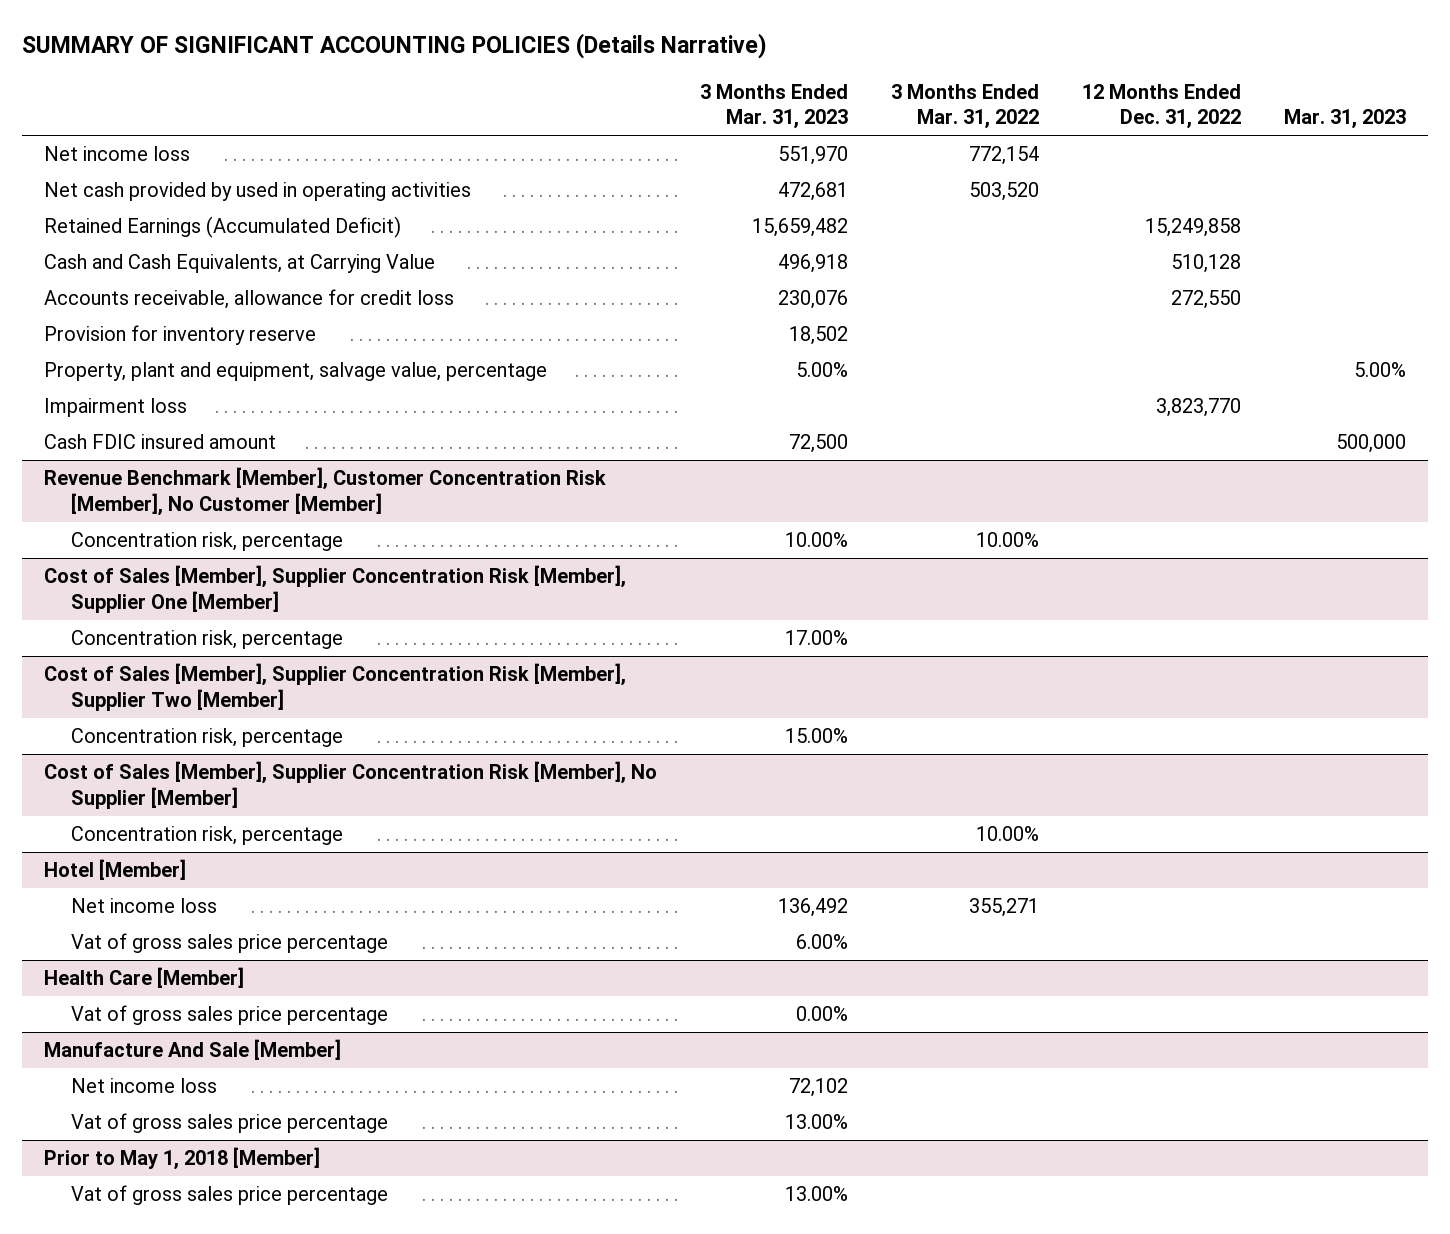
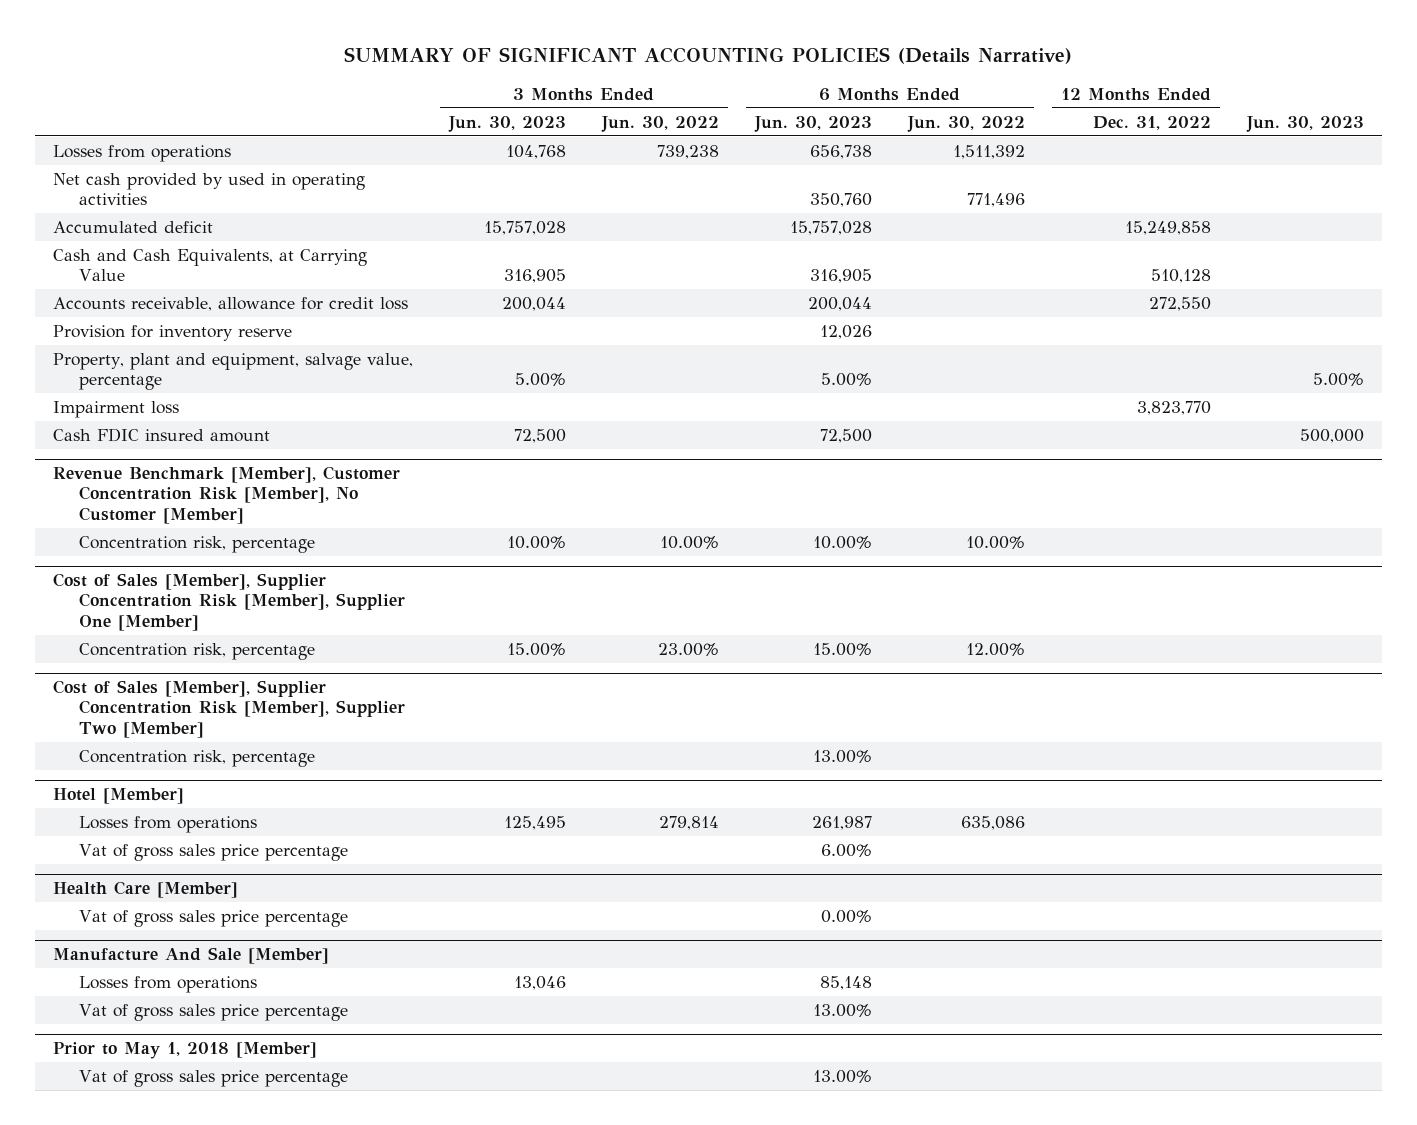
- | 3 Months Ended Mar. 31, 2023 | 3 Months Ended Mar. 31, 2022 | 12 Months Ended Dec. 31, 2022 | Mar. 31, 2023
+ | 3 Months Ended Jun. 30, 2023 | 3 Months Ended Jun. 30, 2022 | 6 Months Ended Jun. 30, 2023 | 6 Months Ended Jun. 30, 2022 | 12 Months Ended Dec. 31, 2022 | Jun. 30, 2023
- Net income loss | 551,970 | 772,154 | |
+ Losses from operations | 104,768 | 739,238 | 656,738 | 1,511,392 | |
- Retained Earnings (Accumulated Deficit) | 15,659,482 | | 15,249,858 |
+ Accumulated deficit | 15,757,028 | | 15,757,028 | | 15,249,858 |
- Cost of Sales [Member], Supplier Concentration Risk [Member], No Supplier [Member]
- Concentration risk, percentage | | 10.00% | |
@ Hotel [Member]
- Net income loss | 136,492 | 355,271 | |
+ Losses from operations | 125,495 | 279,814 | 261,987 | 635,086 | |
@ Manufacture And Sale [Member]
- Net income loss | 72,102 | | |
+ Losses from operations | 13,046 | | 85,148 | | |

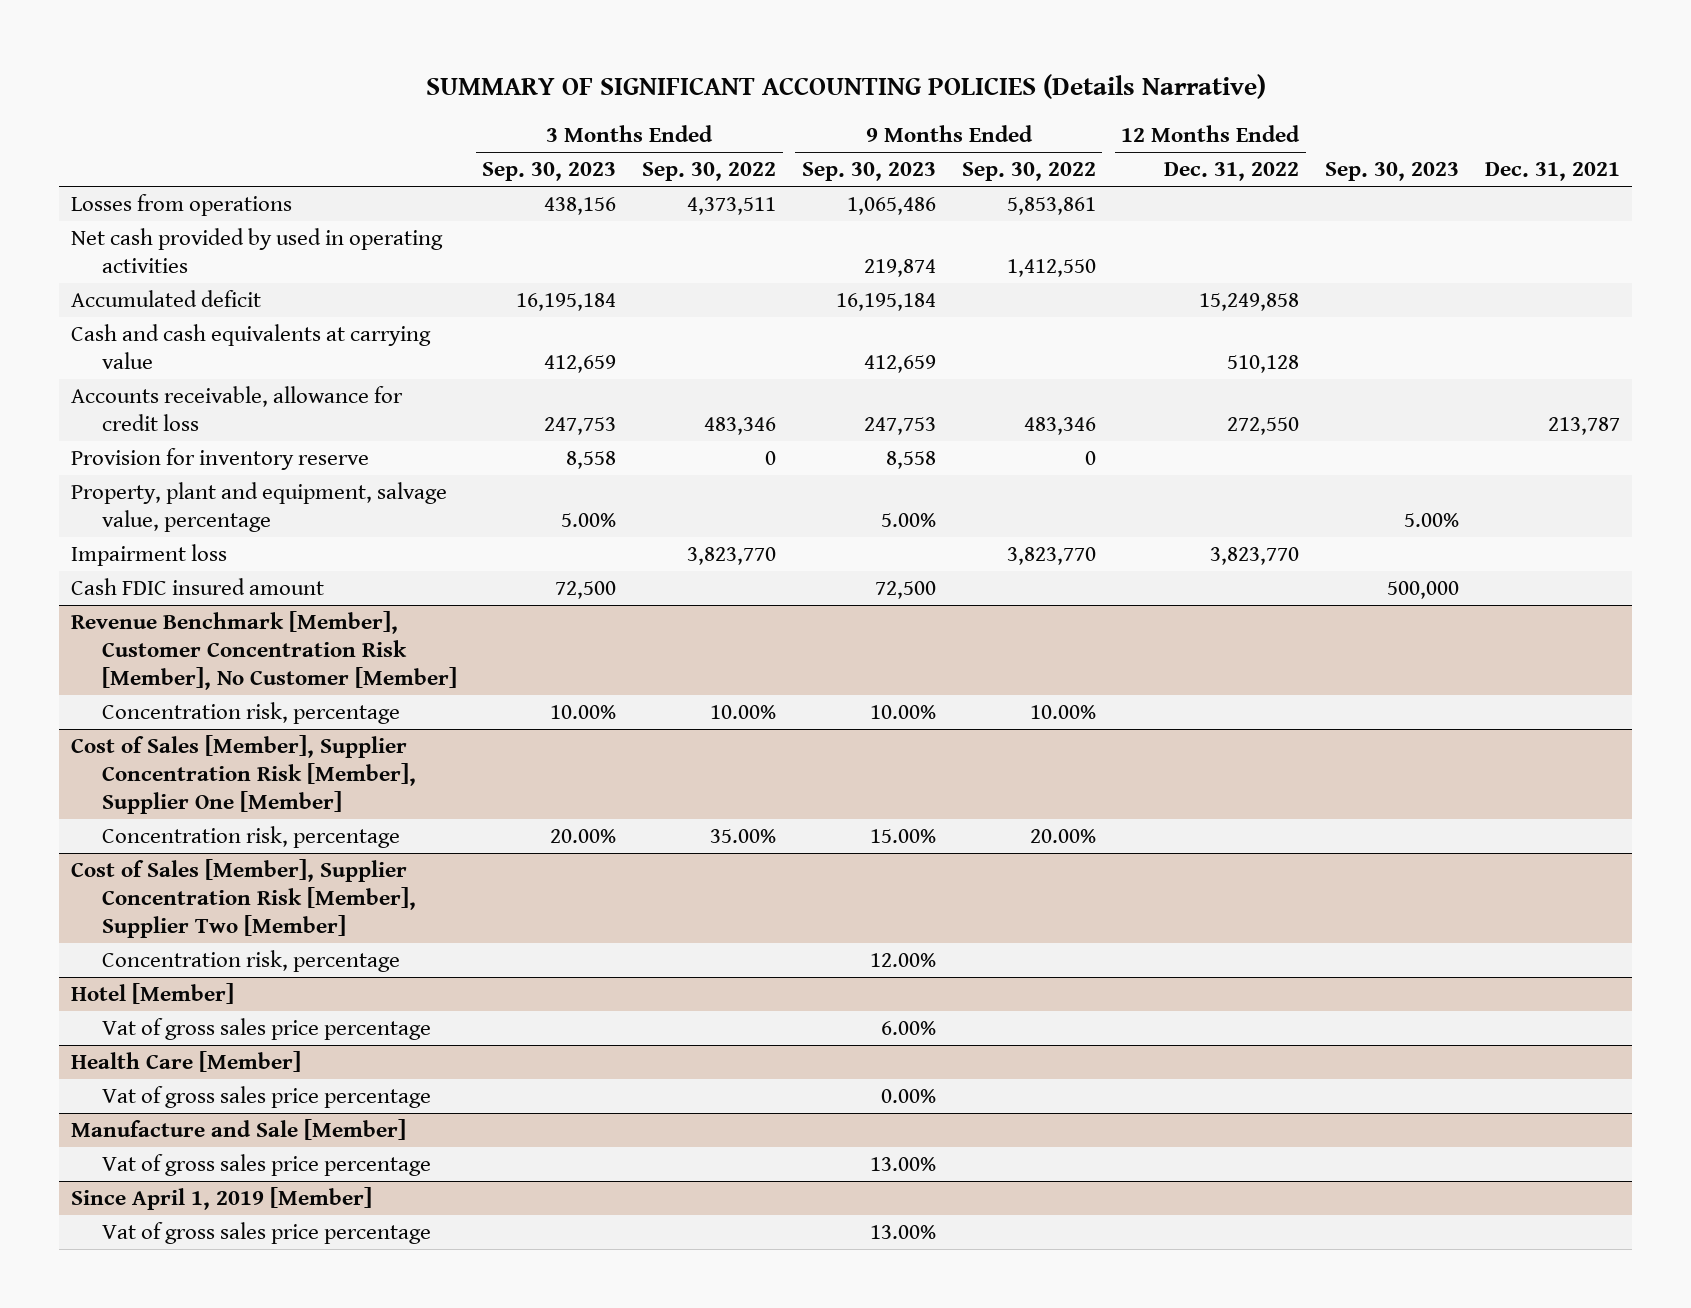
- | 3 Months Ended Jun. 30, 2023 | 3 Months Ended Jun. 30, 2022 | 6 Months Ended Jun. 30, 2023 | 6 Months Ended Jun. 30, 2022 | 12 Months Ended Dec. 31, 2022 | Jun. 30, 2023
+ | 3 Months Ended Sep. 30, 2023 | 3 Months Ended Sep. 30, 2022 | 9 Months Ended Sep. 30, 2023 | 9 Months Ended Sep. 30, 2022 | 12 Months Ended Dec. 31, 2022 | Sep. 30, 2023 | Dec. 31, 2021
- Cash and Cash Equivalents, at Carrying Value | 316,905 | | 316,905 | | 510,128 |
+ Cash and cash equivalents at carrying value | 412,659 | | 412,659 | | 510,128 | |
@ Hotel [Member]
- Losses from operations | 125,495 | 279,814 | 261,987 | 635,086 | |
- Manufacture And Sale [Member]
- Losses from operations | 13,046 | | 85,148 | | |
+ Manufacture and Sale [Member]
- Prior to May 1, 2018 [Member]
- Vat of gross sales price percentage | | | 13.00% | | |
+ Since April 1, 2019 [Member]
+ Vat of gross sales price percentage | | | 13.00% | | | |

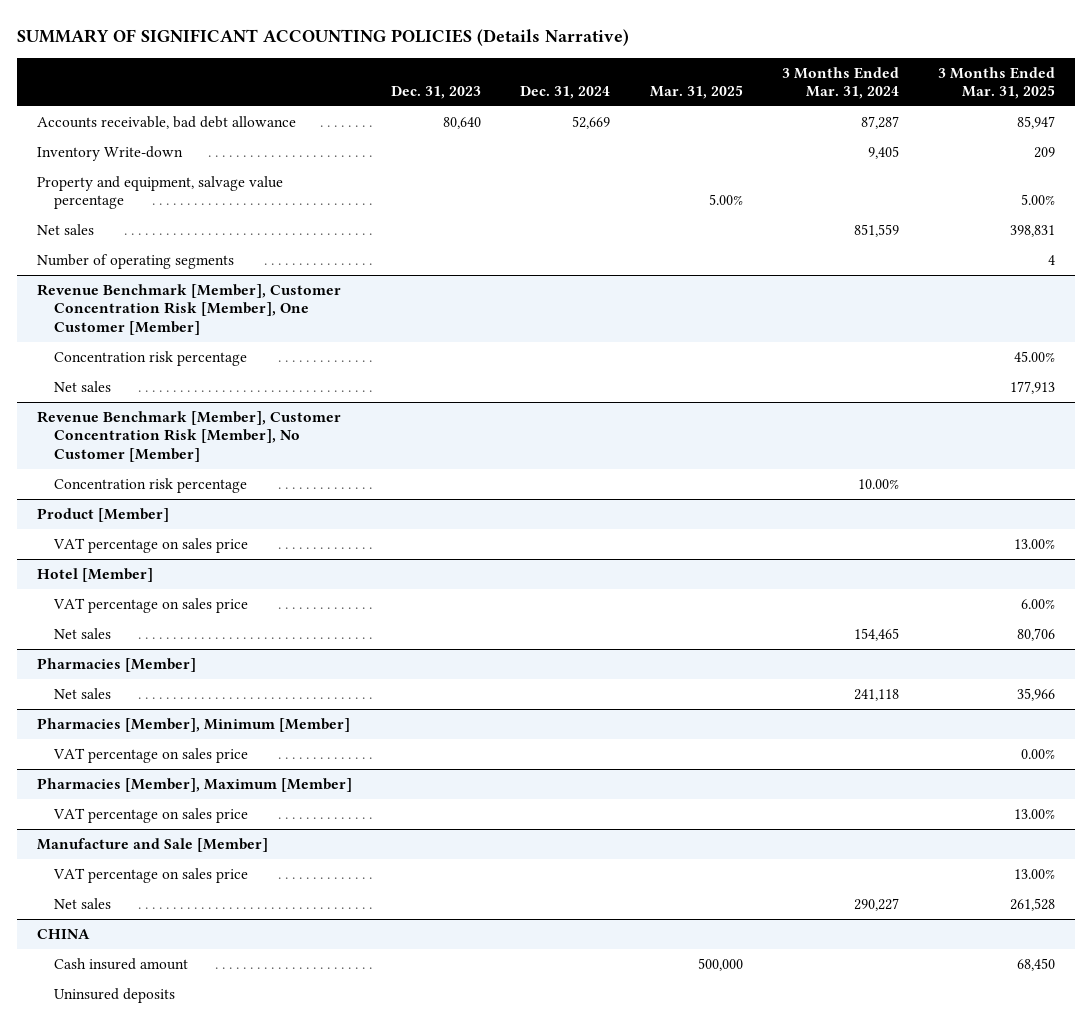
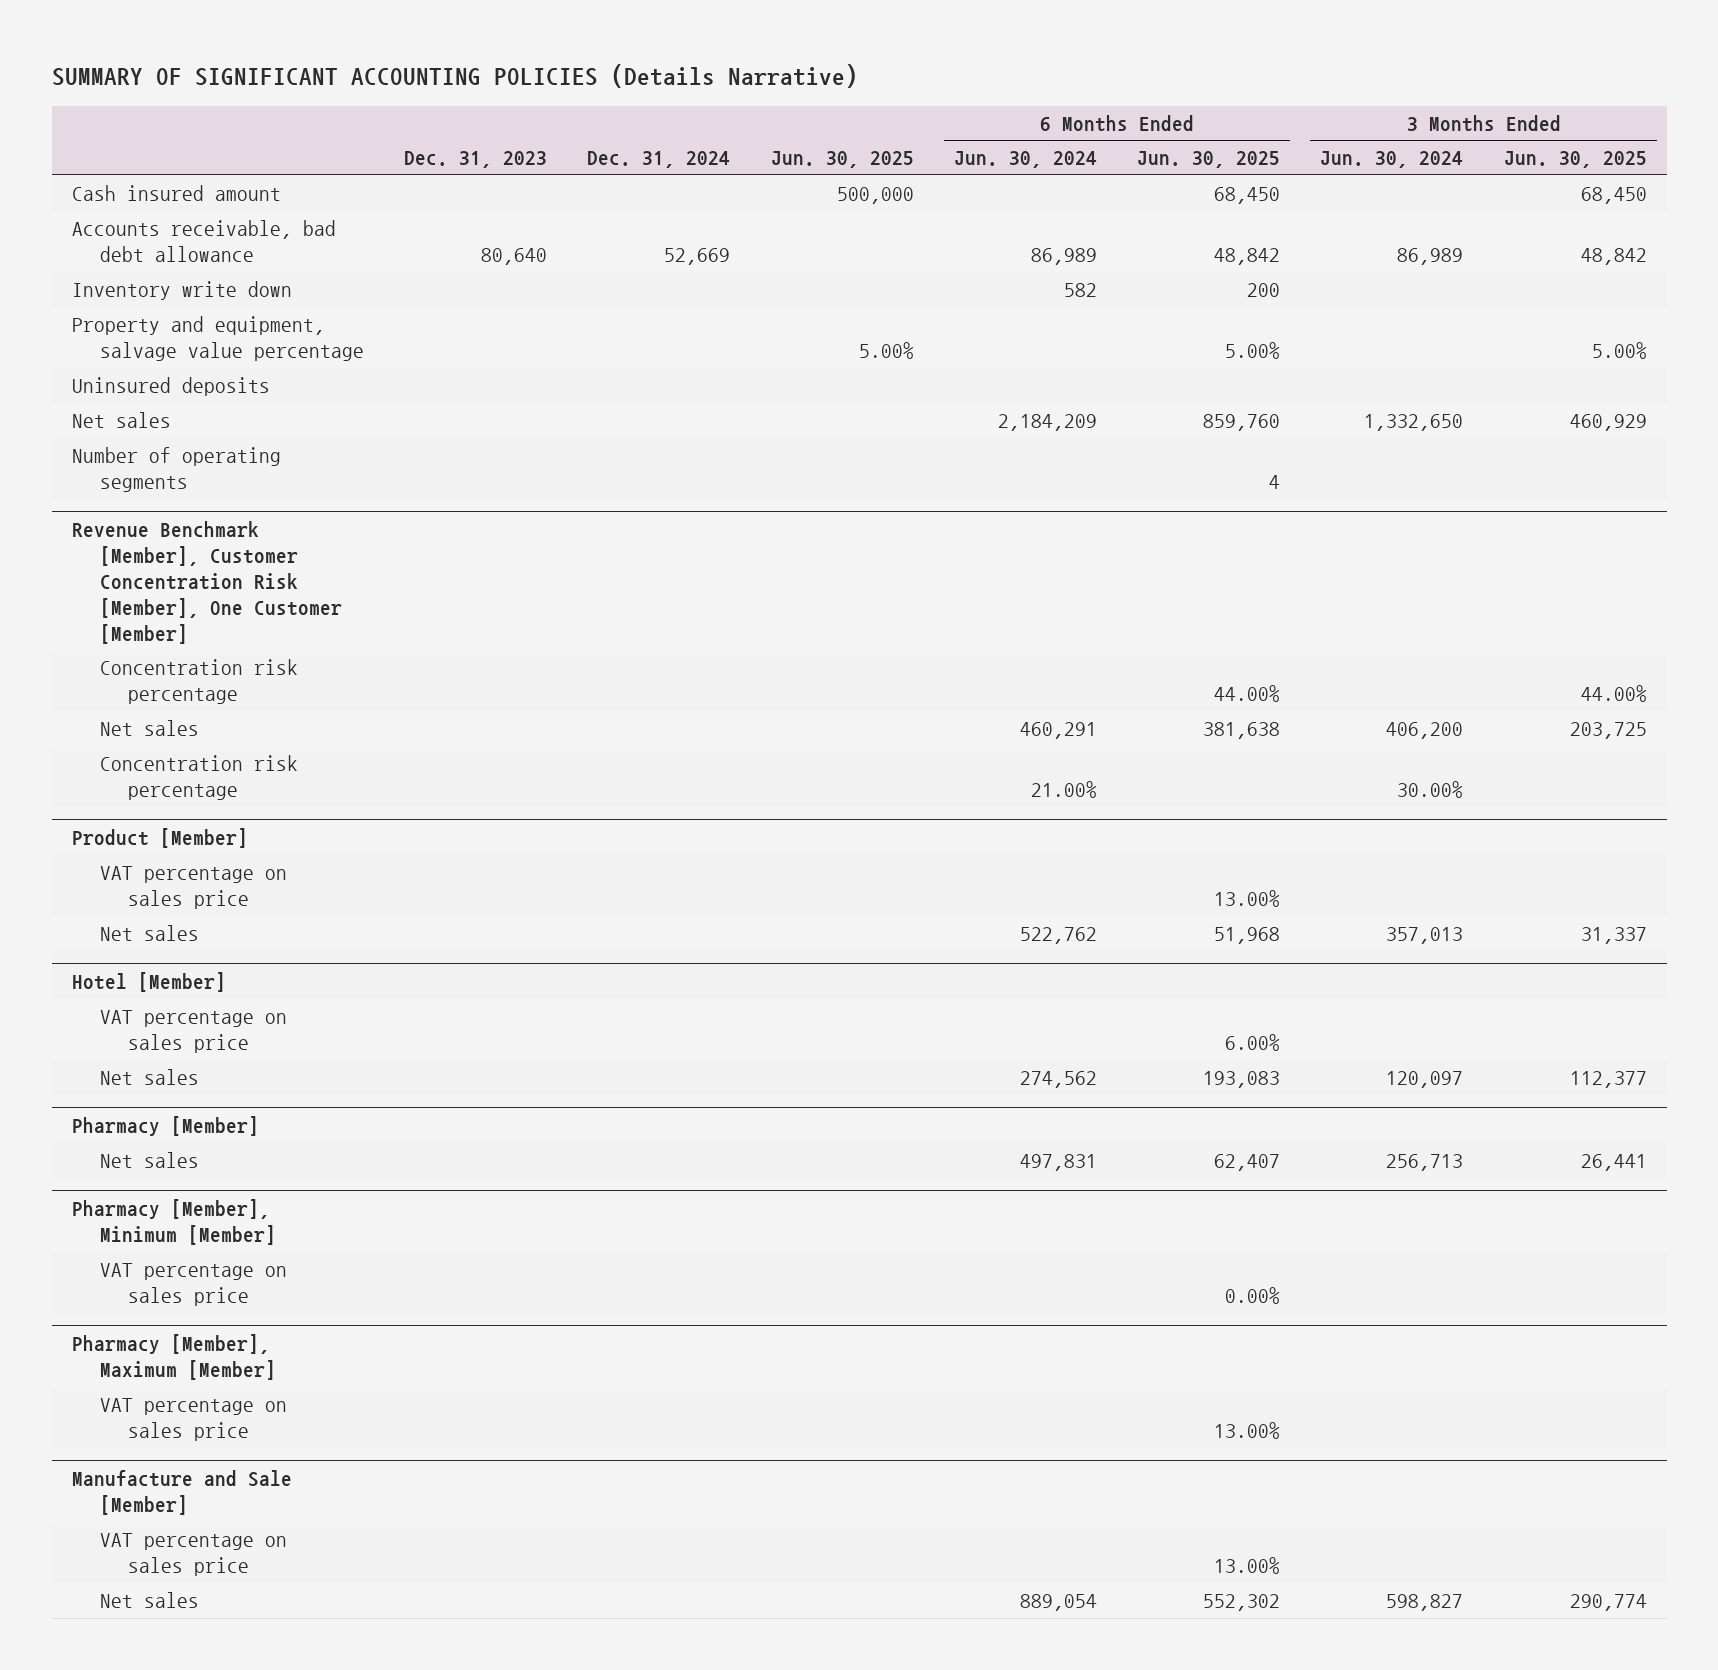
- | Dec. 31, 2023 | Dec. 31, 2024 | Mar. 31, 2025 | 3 Months Ended Mar. 31, 2024 | 3 Months Ended Mar. 31, 2025
+ | Dec. 31, 2023 | Dec. 31, 2024 | Jun. 30, 2025 | 6 Months Ended Jun. 30, 2024 | 6 Months Ended Jun. 30, 2025 | 3 Months Ended Jun. 30, 2024 | 3 Months Ended Jun. 30, 2025
+ Cash insured amount | | | 500,000 | | 68,450 | | 68,450
- Inventory Write-down | | | | 9,405 | 209
+ Inventory write down | | | | 582 | 200 | |
+ Uninsured deposits
- Revenue Benchmark [Member], Customer Concentration Risk [Member], No Customer [Member]
- Concentration risk percentage | | | | 10.00% |
@ Revenue Benchmark [Member], Customer Concentration Risk [Member], One Customer [Member]
+ Concentration risk percentage | | | | 21.00% | | 30.00% |
@ Product [Member]
+ Net sales | | | | 522,762 | 51,968 | 357,013 | 31,337
- Pharmacies [Member]
+ Pharmacy [Member]
- Pharmacies [Member], Minimum [Member]
- VAT percentage on sales price | | | | | 0.00%
- Pharmacies [Member], Maximum [Member]
- VAT percentage on sales price | | | | | 13.00%
+ Pharmacy [Member], Minimum [Member]
+ VAT percentage on sales price | | | | | 0.00% | |
+ Pharmacy [Member], Maximum [Member]
+ VAT percentage on sales price | | | | | 13.00% | |
- CHINA
- Cash insured amount | | | 500,000 | | 68,450
- Uninsured deposits

